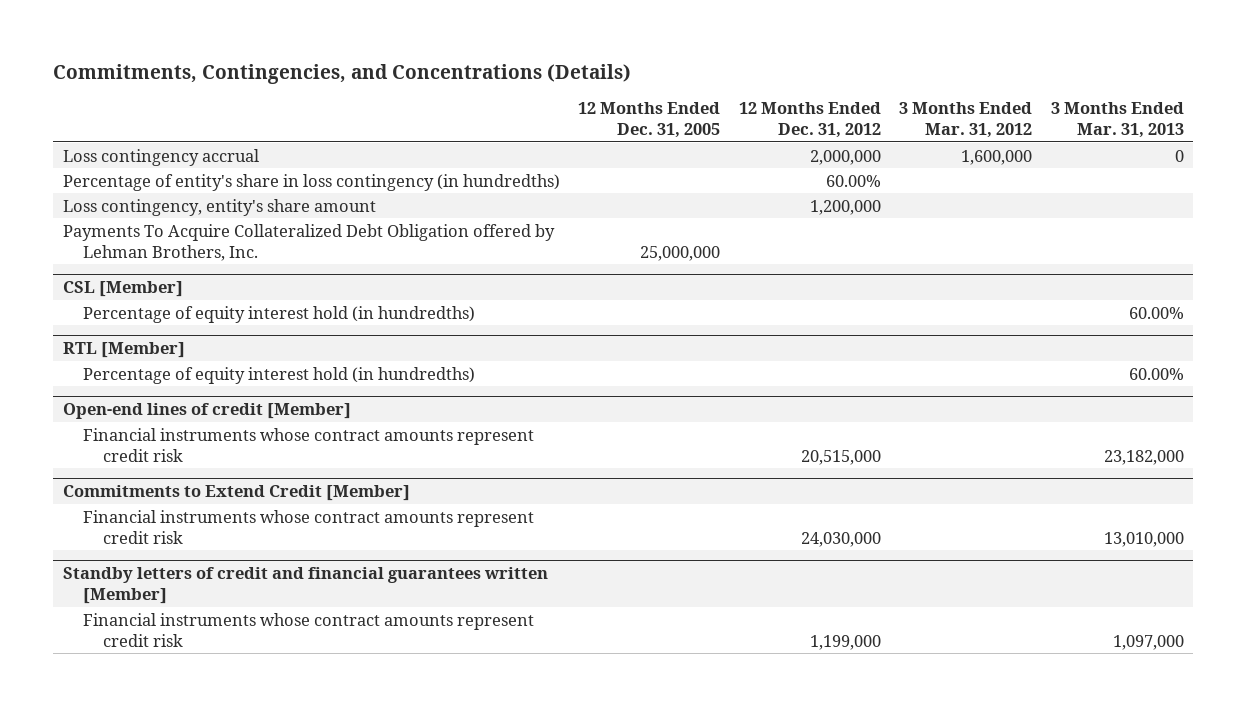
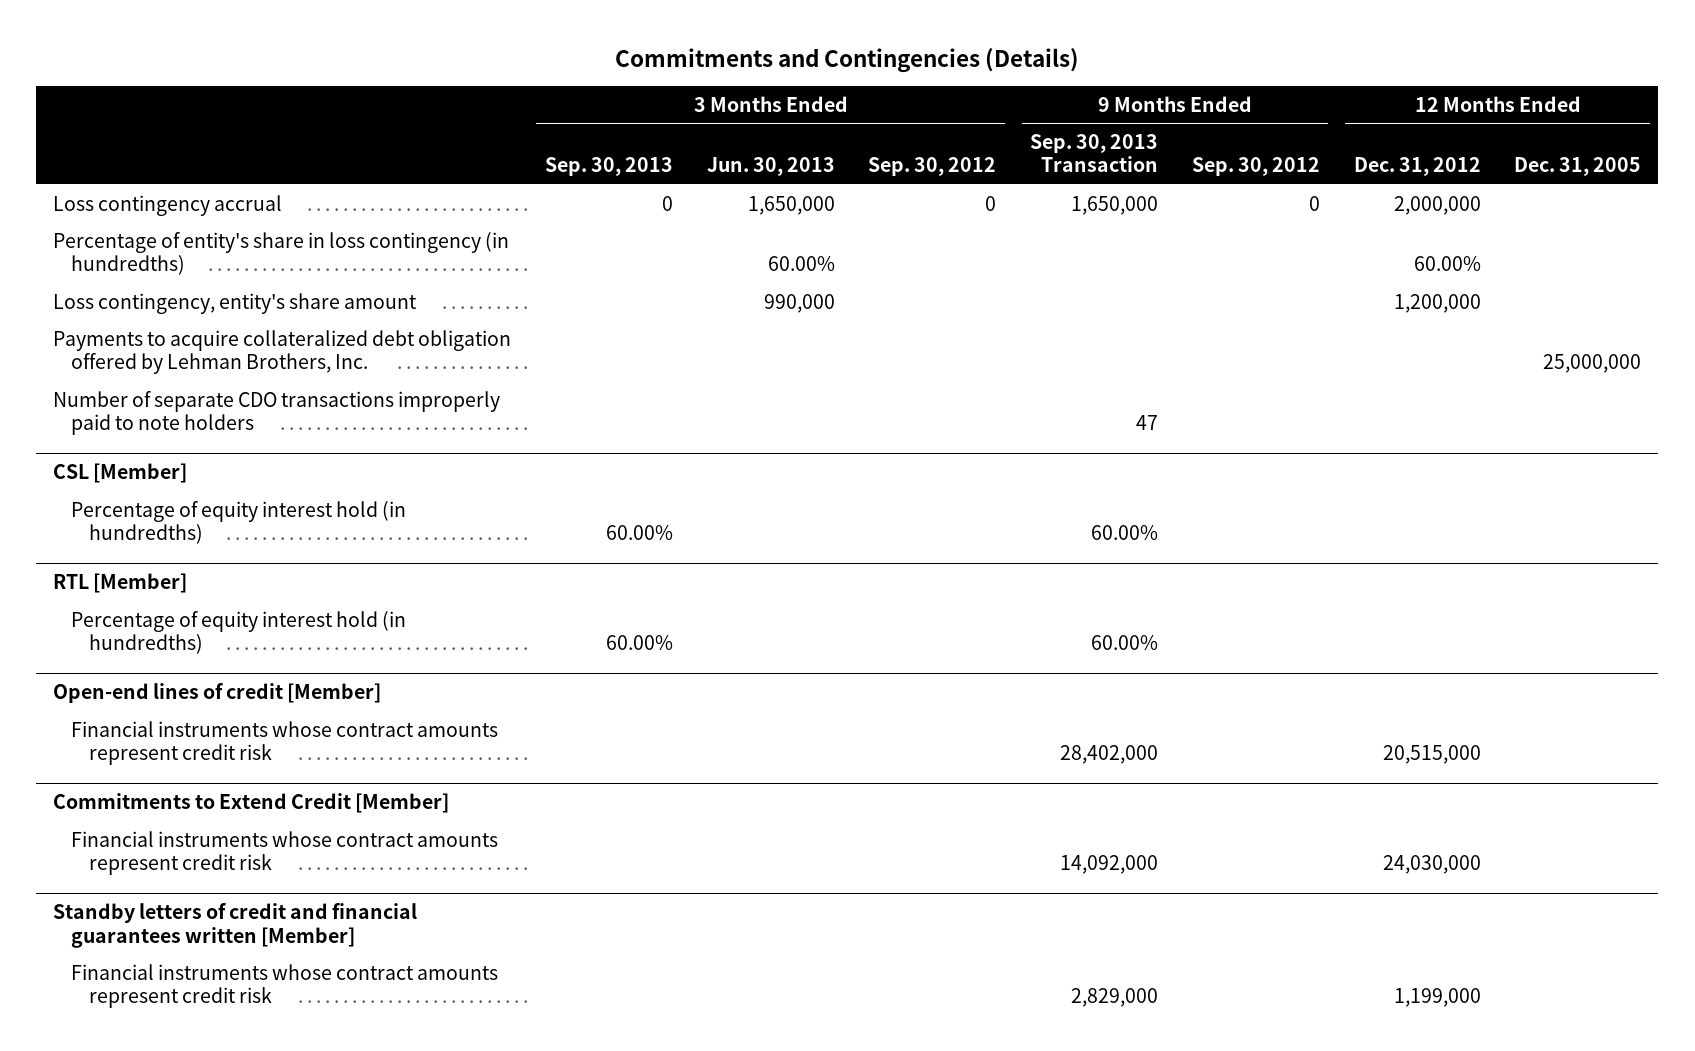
- Commitments, Contingencies, and Concentrations (Details)
+ Commitments and Contingencies (Details)
- | 12 Months Ended Dec. 31, 2005 | 12 Months Ended Dec. 31, 2012 | 3 Months Ended Mar. 31, 2012 | 3 Months Ended Mar. 31, 2013
+ | 3 Months Ended Sep. 30, 2013 | 3 Months Ended Jun. 30, 2013 | 3 Months Ended Sep. 30, 2012 | 9 Months Ended Sep. 30, 2013 Transaction | 9 Months Ended Sep. 30, 2012 | 12 Months Ended Dec. 31, 2012 | 12 Months Ended Dec. 31, 2005
- Payments To Acquire Collateralized Debt Obligation offered by Lehman Brothers, Inc. | 25,000,000 | | |
+ Payments to acquire collateralized debt obligation offered by Lehman Brothers, Inc. | | | | | | | 25,000,000
+ Number of separate CDO transactions improperly paid to note holders | | | | 47 | | |

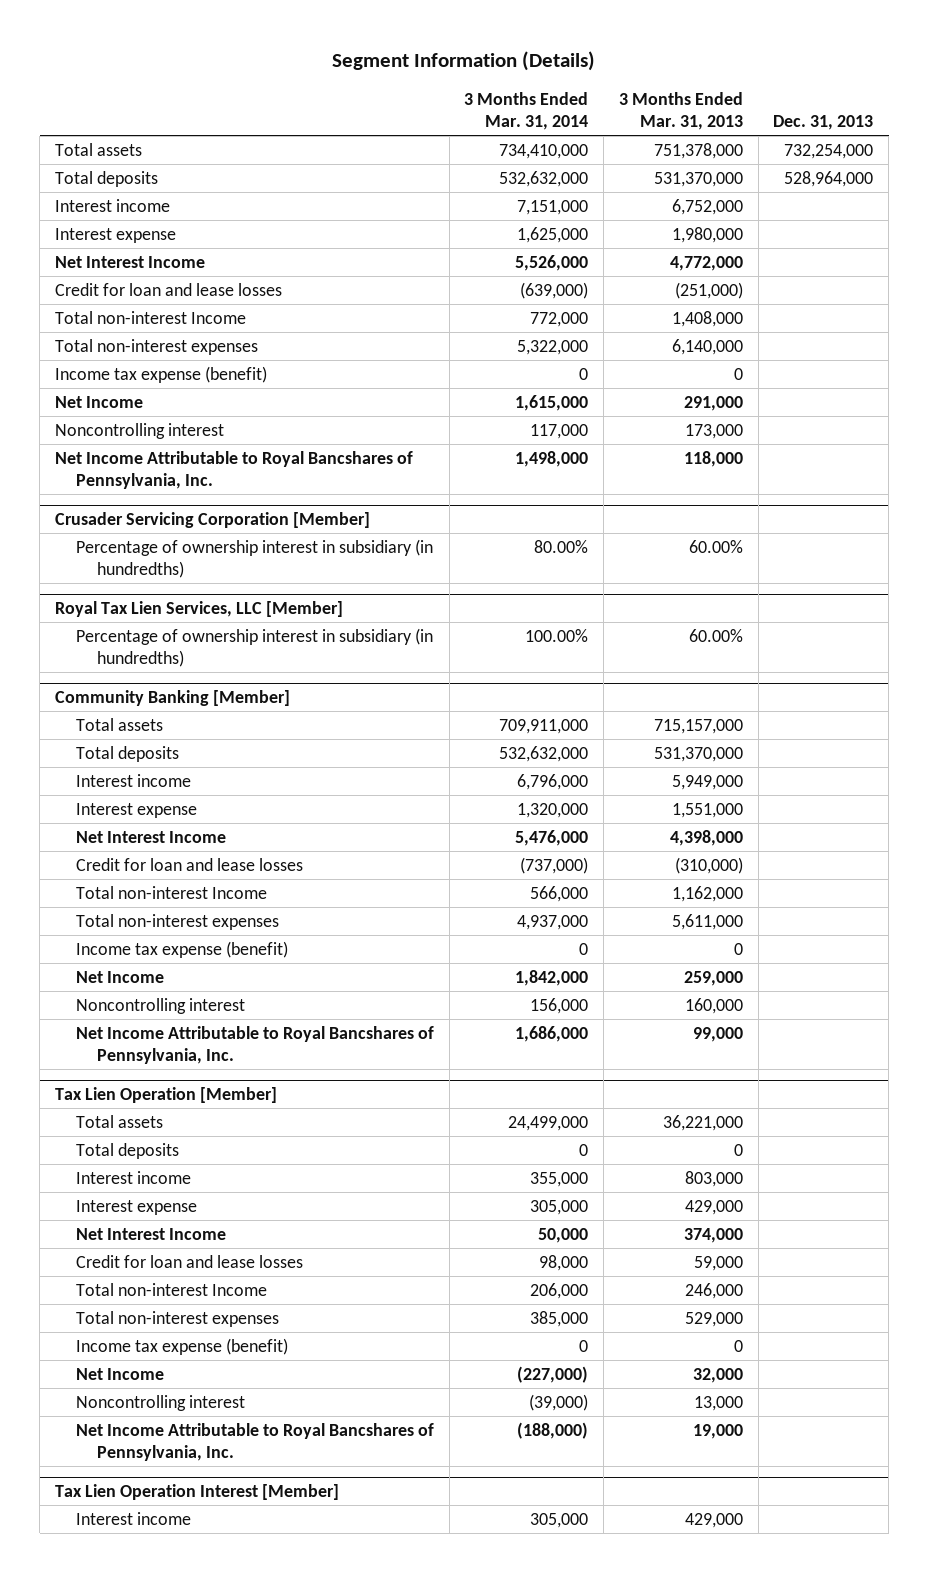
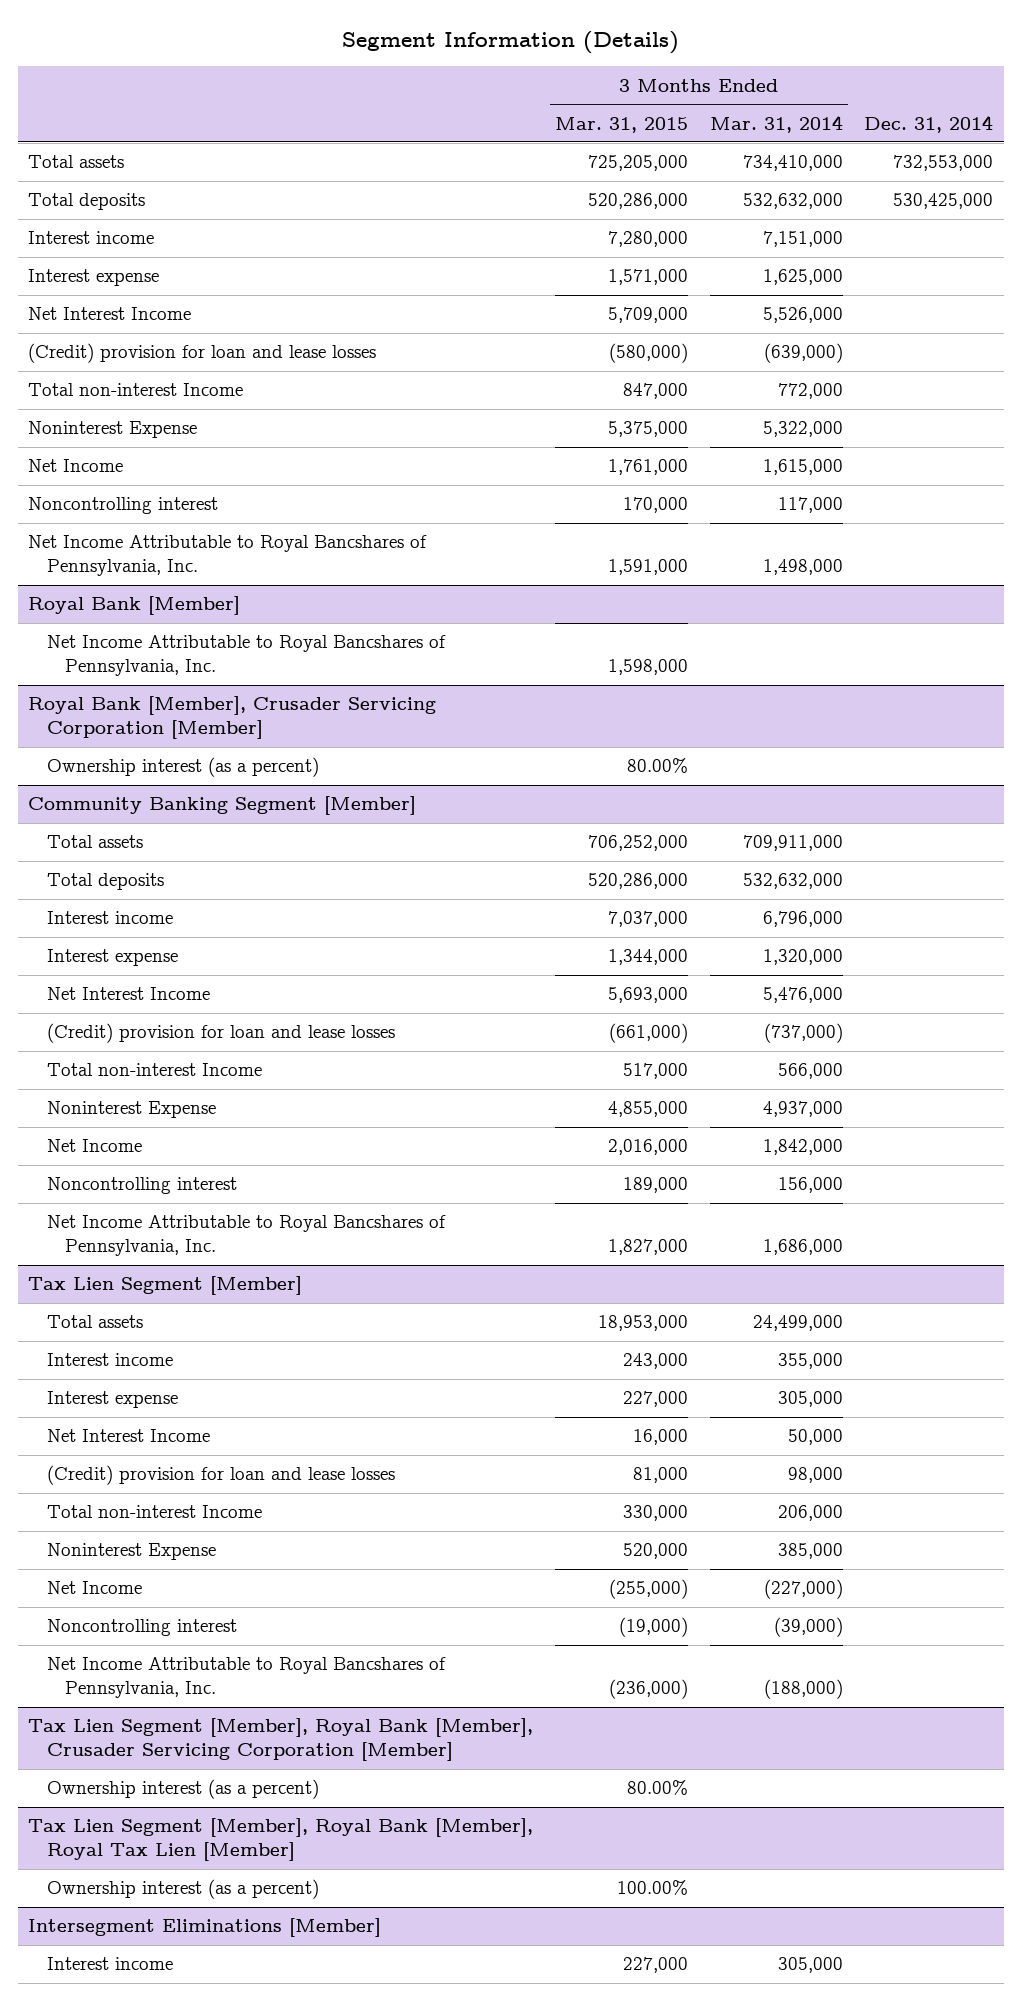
- | 3 Months Ended Mar. 31, 2014 | 3 Months Ended Mar. 31, 2013 | Dec. 31, 2013
+ | 3 Months Ended Mar. 31, 2015 | 3 Months Ended Mar. 31, 2014 | Dec. 31, 2014
- Credit for loan and lease losses | (639,000) | (251,000) |
+ (Credit) provision for loan and lease losses | (580,000) | (639,000) |
- Total non-interest expenses | 5,322,000 | 6,140,000 |
- Income tax expense (benefit) | 0 | 0 |
+ Noninterest Expense | 5,375,000 | 5,322,000 |
- Crusader Servicing Corporation [Member]
- Percentage of ownership interest in subsidiary (in hundredths) | 80.00% | 60.00% |
- Royal Tax Lien Services, LLC [Member]
- Percentage of ownership interest in subsidiary (in hundredths) | 100.00% | 60.00% |
- Community Banking [Member]
+ Royal Bank [Member]
+ Net Income Attributable to Royal Bancshares of Pennsylvania, Inc. | 1,598,000 | |
+ Royal Bank [Member], Crusader Servicing Corporation [Member]
+ Ownership interest (as a percent) | 80.00% | |
+ Community Banking Segment [Member]
- Credit for loan and lease losses | (737,000) | (310,000) |
+ (Credit) provision for loan and lease losses | (661,000) | (737,000) |
- Total non-interest expenses | 4,937,000 | 5,611,000 |
- Income tax expense (benefit) | 0 | 0 |
+ Noninterest Expense | 4,855,000 | 4,937,000 |
- Tax Lien Operation [Member]
+ Tax Lien Segment [Member]
- Total deposits | 0 | 0 |
- Credit for loan and lease losses | 98,000 | 59,000 |
+ (Credit) provision for loan and lease losses | 81,000 | 98,000 |
- Total non-interest expenses | 385,000 | 529,000 |
- Income tax expense (benefit) | 0 | 0 |
+ Noninterest Expense | 520,000 | 385,000 |
- Tax Lien Operation Interest [Member]
+ Tax Lien Segment [Member], Royal Bank [Member], Crusader Servicing Corporation [Member]
+ Ownership interest (as a percent) | 80.00% | |
+ Tax Lien Segment [Member], Royal Bank [Member], Royal Tax Lien [Member]
+ Ownership interest (as a percent) | 100.00% | |
+ Intersegment Eliminations [Member]

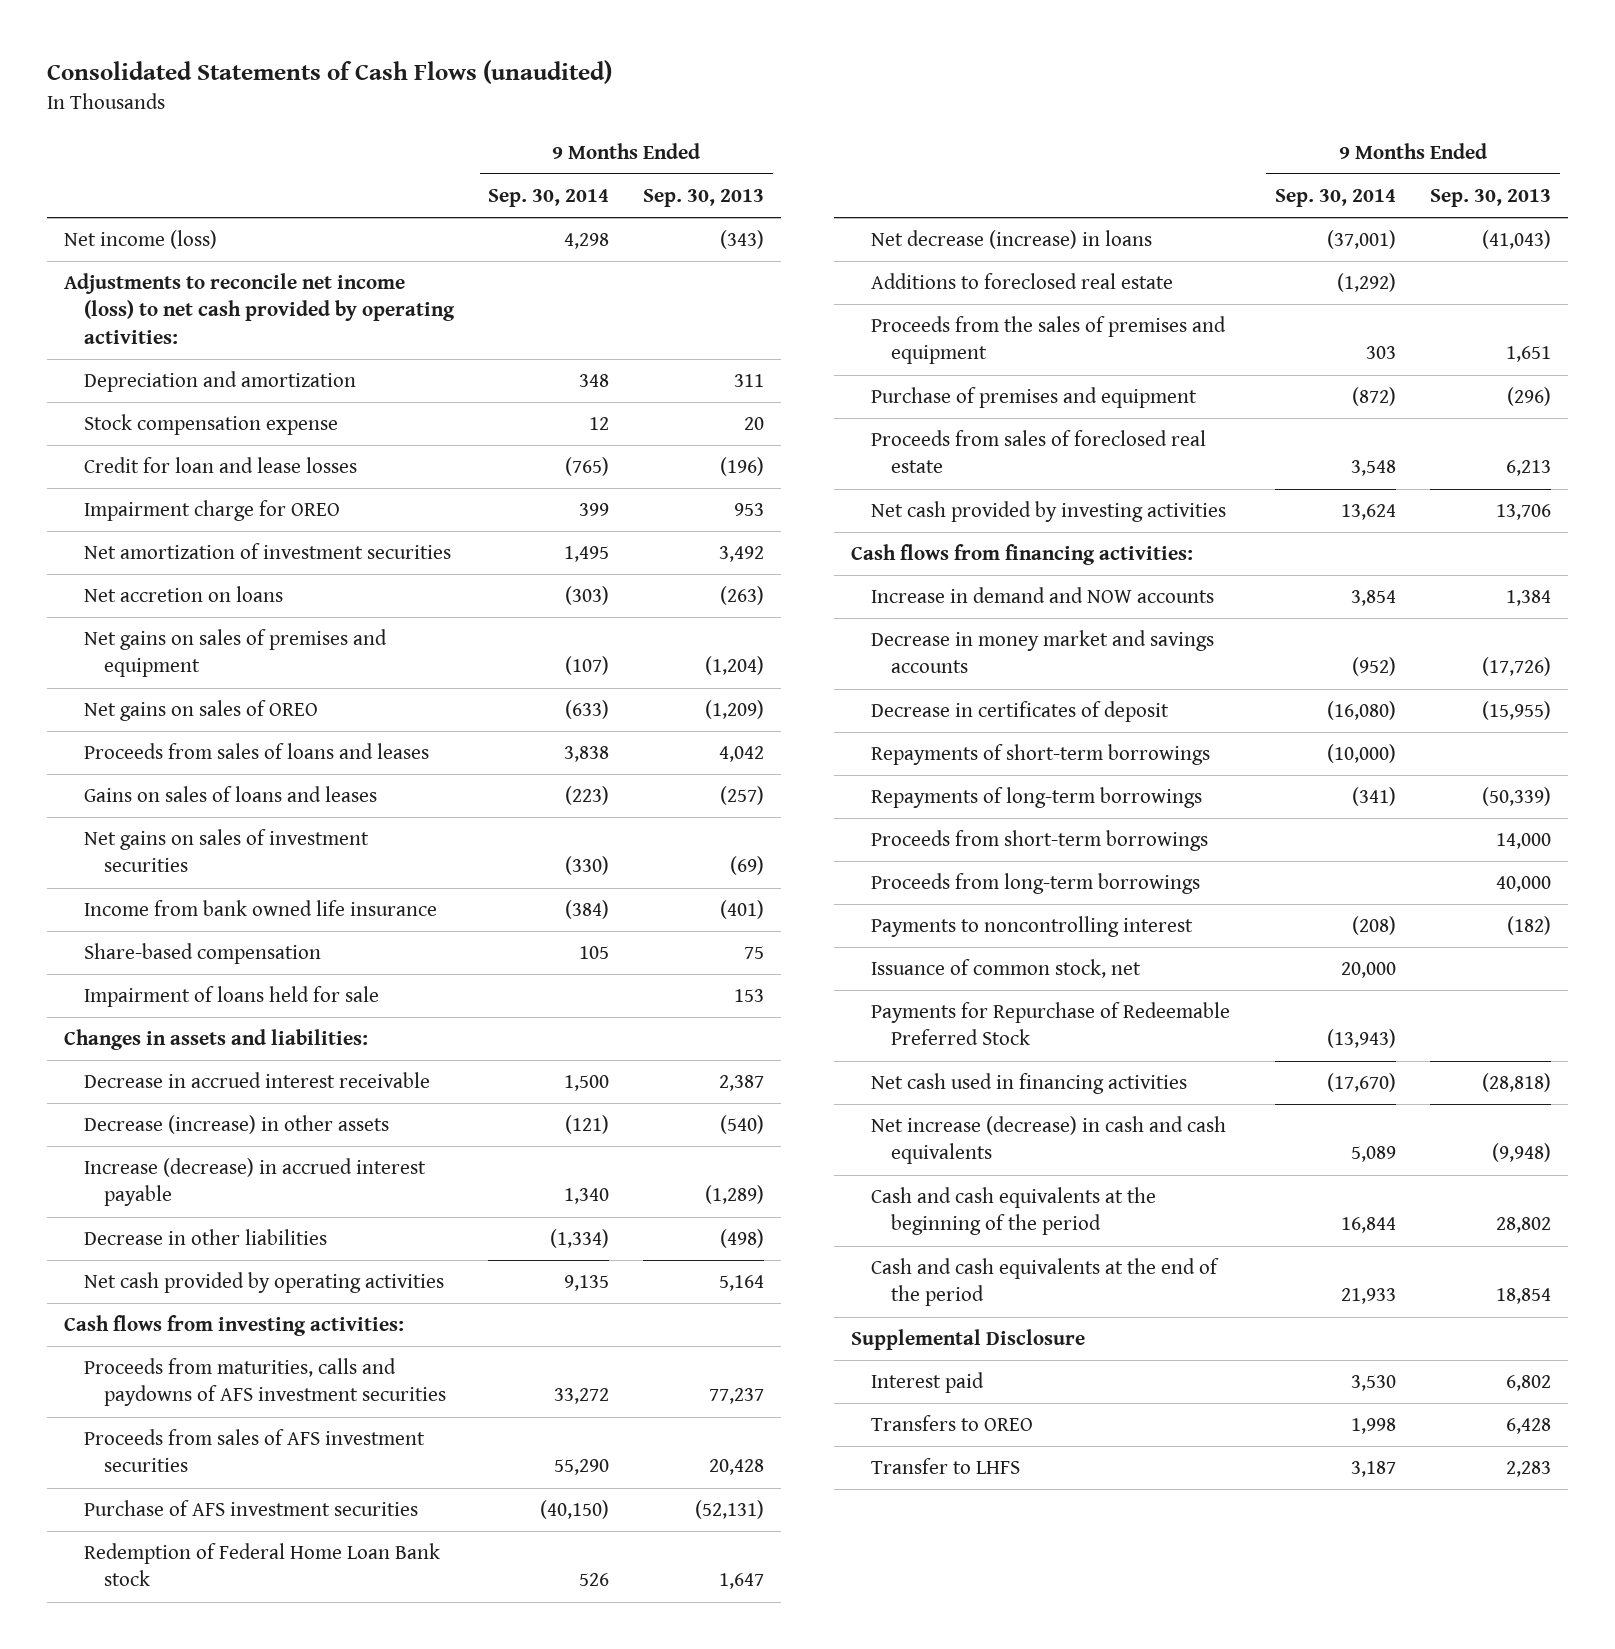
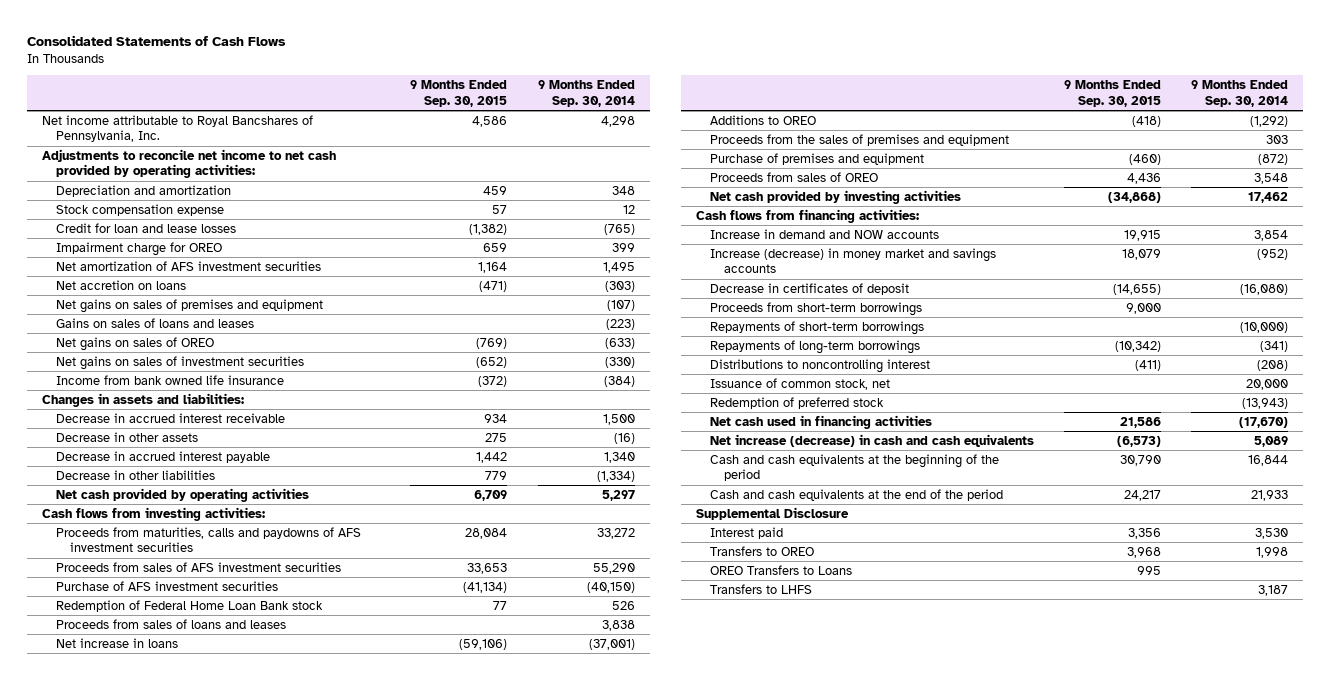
- Consolidated Statements of Cash Flows (unaudited)
+ Consolidated Statements of Cash Flows
- | 9 Months Ended Sep. 30, 2014 | 9 Months Ended Sep. 30, 2013
+ | 9 Months Ended Sep. 30, 2015 | 9 Months Ended Sep. 30, 2014
- Net income (loss) | 4,298 | (343)
- Adjustments to reconcile net income (loss) to net cash provided by operating activities:
+ Net income attributable to Royal Bancshares of Pennsylvania, Inc. | 4,586 | 4,298
+ Adjustments to reconcile net income to net cash provided by operating activities:
- Net amortization of investment securities | 1,495 | 3,492
+ Net amortization of AFS investment securities | 1,164 | 1,495
moved down: Net gains on sales of OREO | (769) | (633)
- Share-based compensation | 105 | 75
- Impairment of loans held for sale | | 153
- Decrease (increase) in other assets | (121) | (540)
- Increase (decrease) in accrued interest payable | 1,340 | (1,289)
+ Decrease in other assets | 275 | (16)
+ Decrease in accrued interest payable | 1,442 | 1,340
- Net cash provided by operating activities | 9,135 | 5,164
+ Net cash provided by operating activities | 6,709 | 5,297
- Net decrease (increase) in loans | (37,001) | (41,043)
- Additions to foreclosed real estate | (1,292) |
moved down: Proceeds from sales of loans and leases | | 3,838
+ Net increase in loans | (59,106) | (37,001)
+ Additions to OREO | (418) | (1,292)
- Proceeds from sales of foreclosed real estate | 3,548 | 6,213
- Net cash provided by investing activities | 13,624 | 13,706
+ Proceeds from sales of OREO | 4,436 | 3,548
+ Net cash provided by investing activities | (34,868) | 17,462
- Decrease in money market and savings accounts | (952) | (17,726)
+ Increase (decrease) in money market and savings accounts | 18,079 | (952)
moved up: Proceeds from short-term borrowings | 9,000 |
- Proceeds from long-term borrowings | | 40,000
- Payments to noncontrolling interest | (208) | (182)
+ Distributions to noncontrolling interest | (411) | (208)
- Payments for Repurchase of Redeemable Preferred Stock | (13,943) |
+ Redemption of preferred stock | | (13,943)
- Transfer to LHFS | 3,187 | 2,283
+ OREO Transfers to Loans | 995 |
+ Transfers to LHFS | | 3,187

